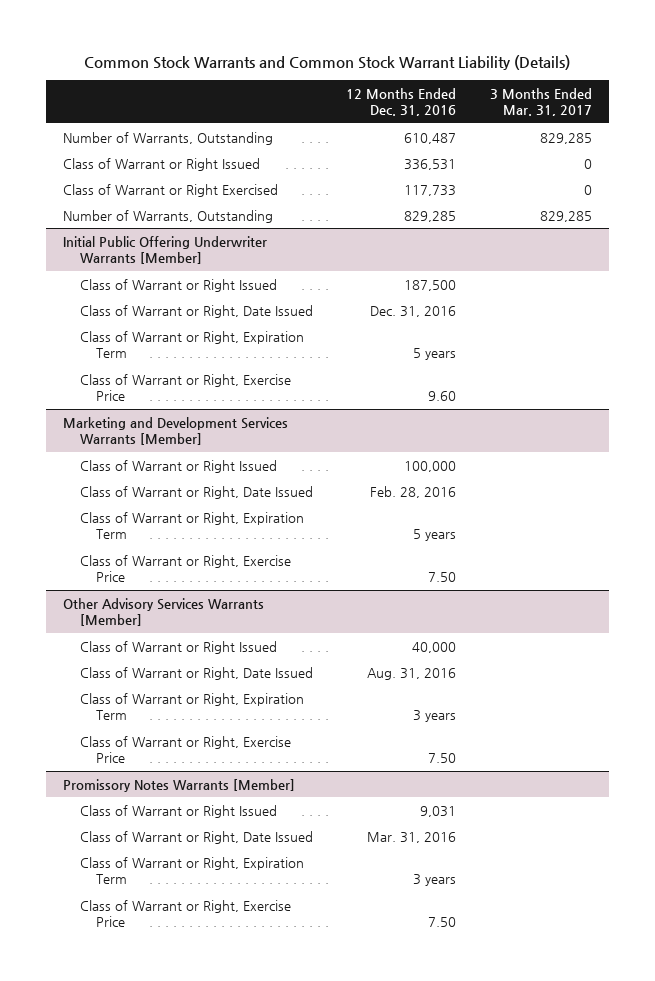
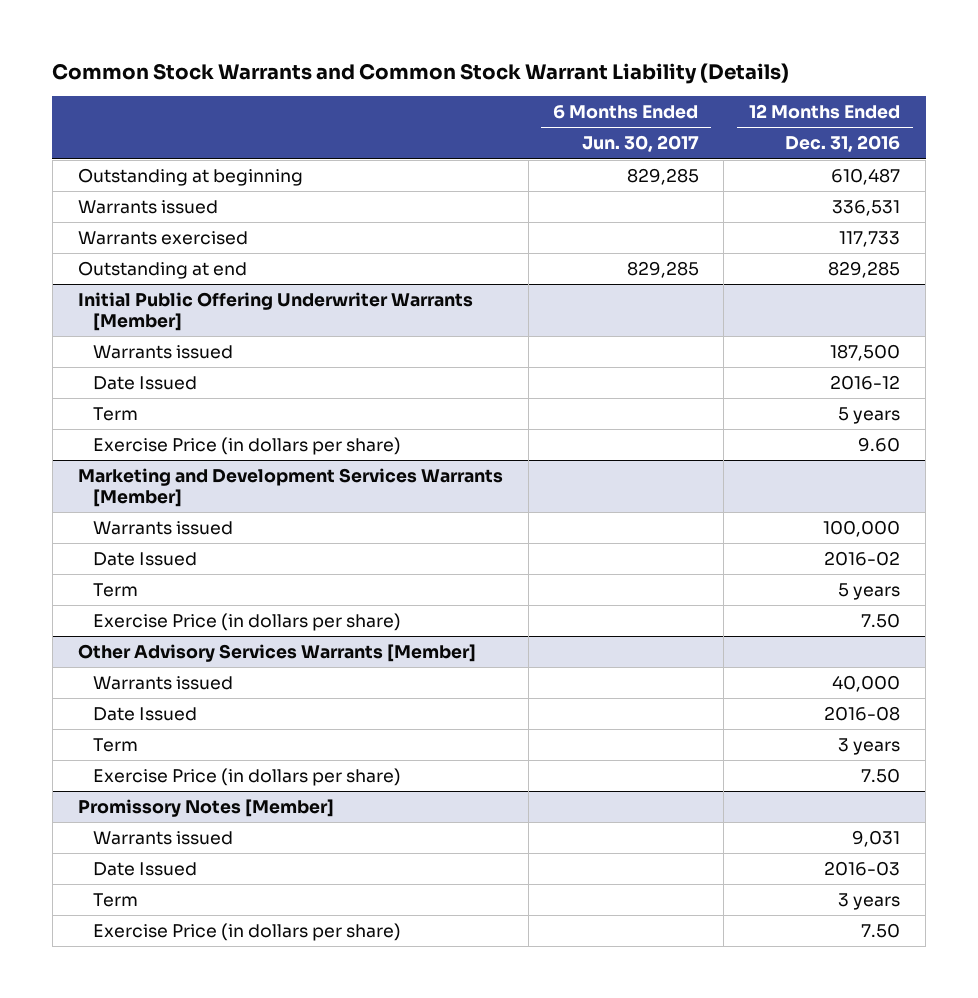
- | 12 Months Ended Dec. 31, 2016 | 3 Months Ended Mar. 31, 2017
+ | 6 Months Ended Jun. 30, 2017 | 12 Months Ended Dec. 31, 2016
- Number of Warrants, Outstanding | 610,487 | 829,285
- Class of Warrant or Right Issued | 336,531 | 0
- Class of Warrant or Right Exercised | 117,733 | 0
- Number of Warrants, Outstanding | 829,285 | 829,285
+ Outstanding at beginning | 829,285 | 610,487
+ Warrants issued | | 336,531
+ Warrants exercised | | 117,733
+ Outstanding at end | 829,285 | 829,285
@ Initial Public Offering Underwriter Warrants [Member]
- Class of Warrant or Right Issued | 187,500 |
- Class of Warrant or Right, Date Issued | Dec. 31, 2016 |
- Class of Warrant or Right, Expiration Term | 5 years |
- Class of Warrant or Right, Exercise Price | 9.60 |
+ Warrants issued | | 187,500
+ Date Issued | | 2016-12
+ Term | | 5 years
+ Exercise Price (in dollars per share) | | 9.60
@ Marketing and Development Services Warrants [Member]
- Class of Warrant or Right Issued | 100,000 |
- Class of Warrant or Right, Date Issued | Feb. 28, 2016 |
- Class of Warrant or Right, Expiration Term | 5 years |
- Class of Warrant or Right, Exercise Price | 7.50 |
+ Warrants issued | | 100,000
+ Date Issued | | 2016-02
+ Term | | 5 years
+ Exercise Price (in dollars per share) | | 7.50
@ Other Advisory Services Warrants [Member]
- Class of Warrant or Right Issued | 40,000 |
- Class of Warrant or Right, Date Issued | Aug. 31, 2016 |
- Class of Warrant or Right, Expiration Term | 3 years |
- Class of Warrant or Right, Exercise Price | 7.50 |
- Promissory Notes Warrants [Member]
- Class of Warrant or Right Issued | 9,031 |
- Class of Warrant or Right, Date Issued | Mar. 31, 2016 |
- Class of Warrant or Right, Expiration Term | 3 years |
- Class of Warrant or Right, Exercise Price | 7.50 |
@ Other Advisory Services Warrants [Member]
+ Warrants issued | | 40,000
+ Date Issued | | 2016-08
+ Term | | 3 years
+ Exercise Price (in dollars per share) | | 7.50
+ Promissory Notes [Member]
+ Warrants issued | | 9,031
+ Date Issued | | 2016-03
+ Term | | 3 years
+ Exercise Price (in dollars per share) | | 7.50

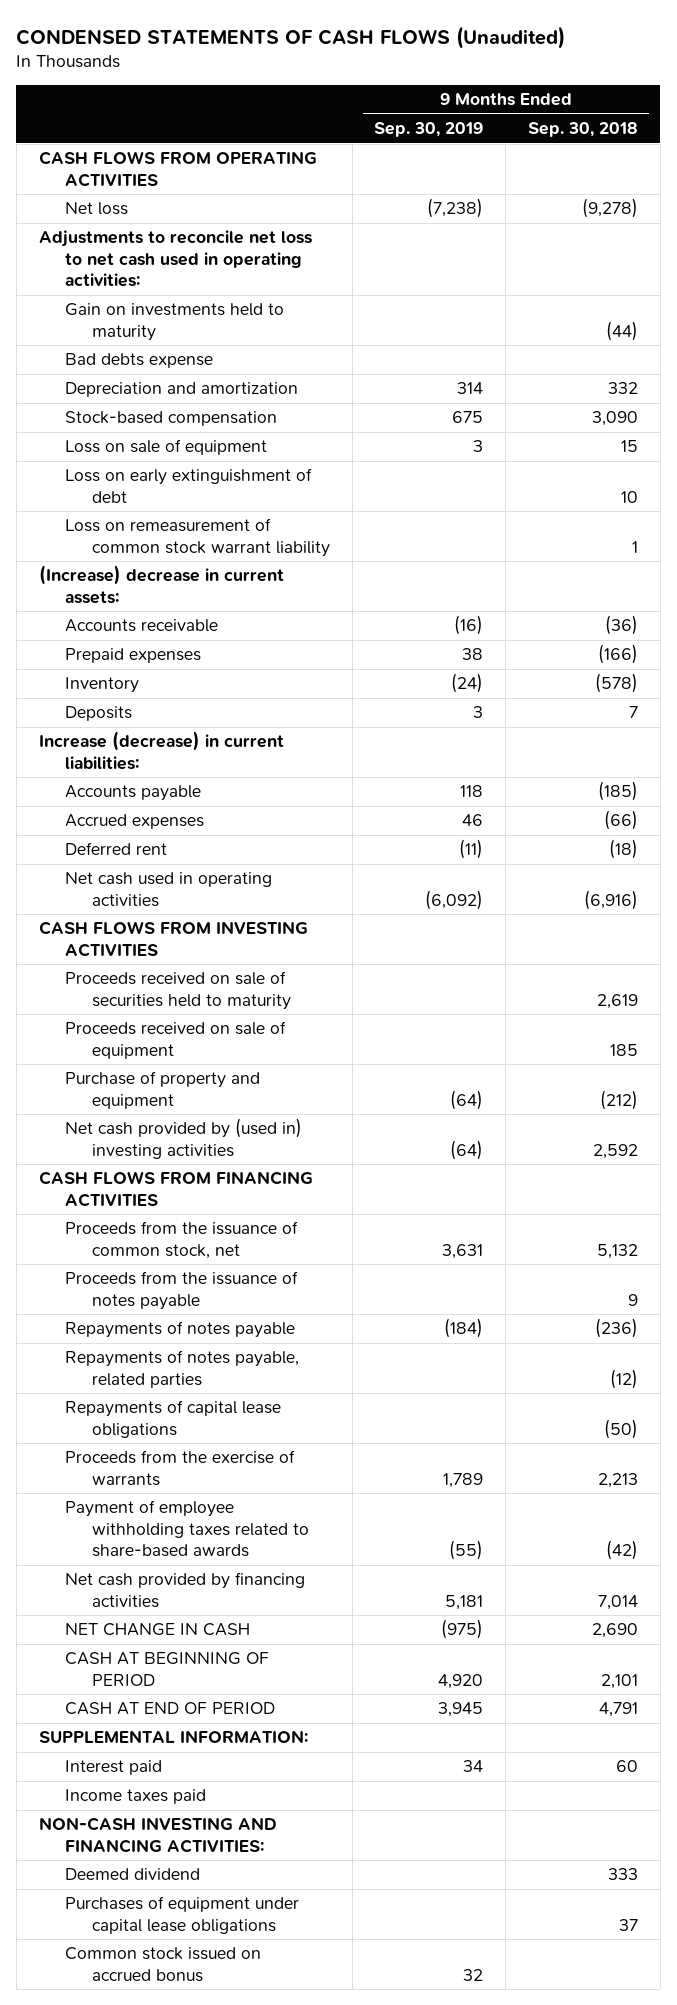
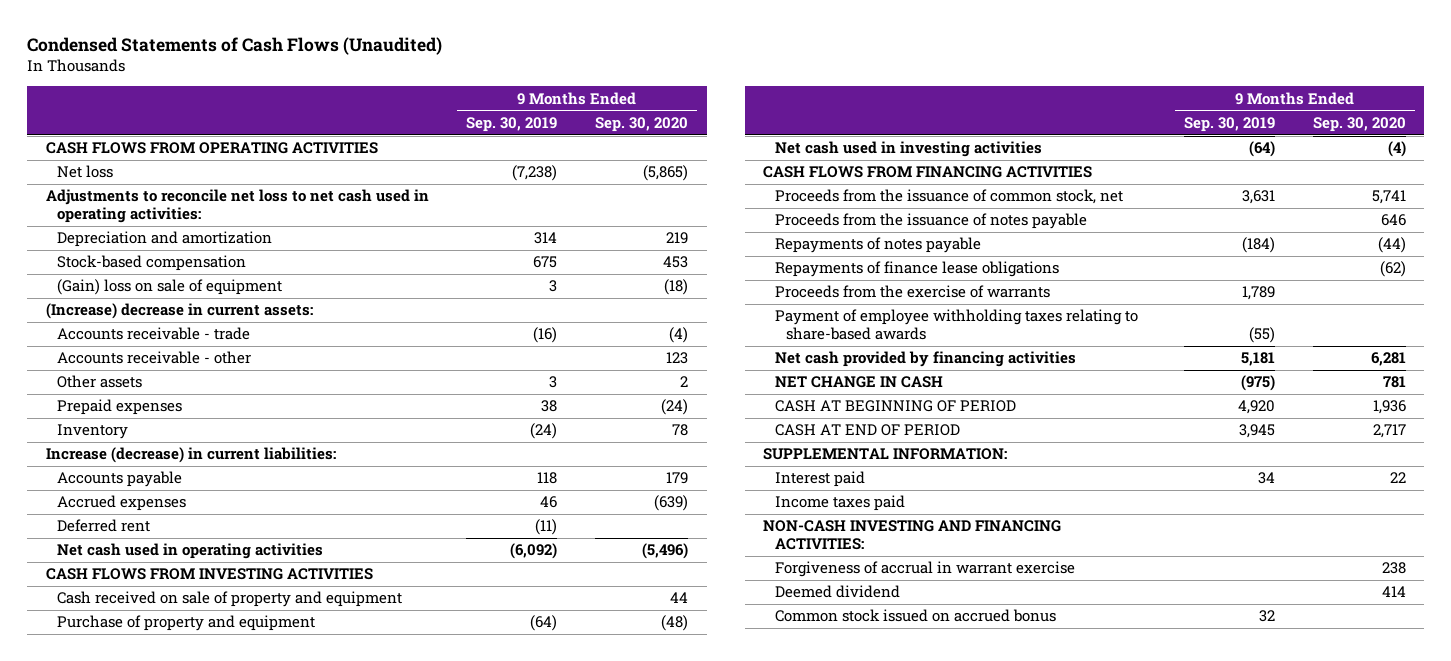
- CONDENSED STATEMENTS OF CASH FLOWS (Unaudited)
+ Condensed Statements of Cash Flows (Unaudited)
- | 9 Months Ended Sep. 30, 2019 | 9 Months Ended Sep. 30, 2018
+ | 9 Months Ended Sep. 30, 2019 | 9 Months Ended Sep. 30, 2020
- Gain on investments held to maturity | | (44)
- Bad debts expense
- Loss on sale of equipment | 3 | 15
- Loss on early extinguishment of debt | | 10
- Loss on remeasurement of common stock warrant liability | | 1
+ (Gain) loss on sale of equipment | 3 | (18)
- Accounts receivable | (16) | (36)
+ Accounts receivable - trade | (16) | (4)
+ Accounts receivable - other | | 123
+ Other assets | 3 | 2
- Deposits | 3 | 7
- Proceeds received on sale of securities held to maturity | | 2,619
- Proceeds received on sale of equipment | | 185
+ Cash received on sale of property and equipment | | 44
- Net cash provided by (used in) investing activities | (64) | 2,592
+ Net cash used in investing activities | (64) | (4)
- Repayments of notes payable, related parties | | (12)
- Repayments of capital lease obligations | | (50)
+ Repayments of finance lease obligations | | (62)
- Payment of employee withholding taxes related to share-based awards | (55) | (42)
+ Payment of employee withholding taxes relating to share-based awards | (55) |
+ Forgiveness of accrual in warrant exercise | | 238
- Purchases of equipment under capital lease obligations | | 37

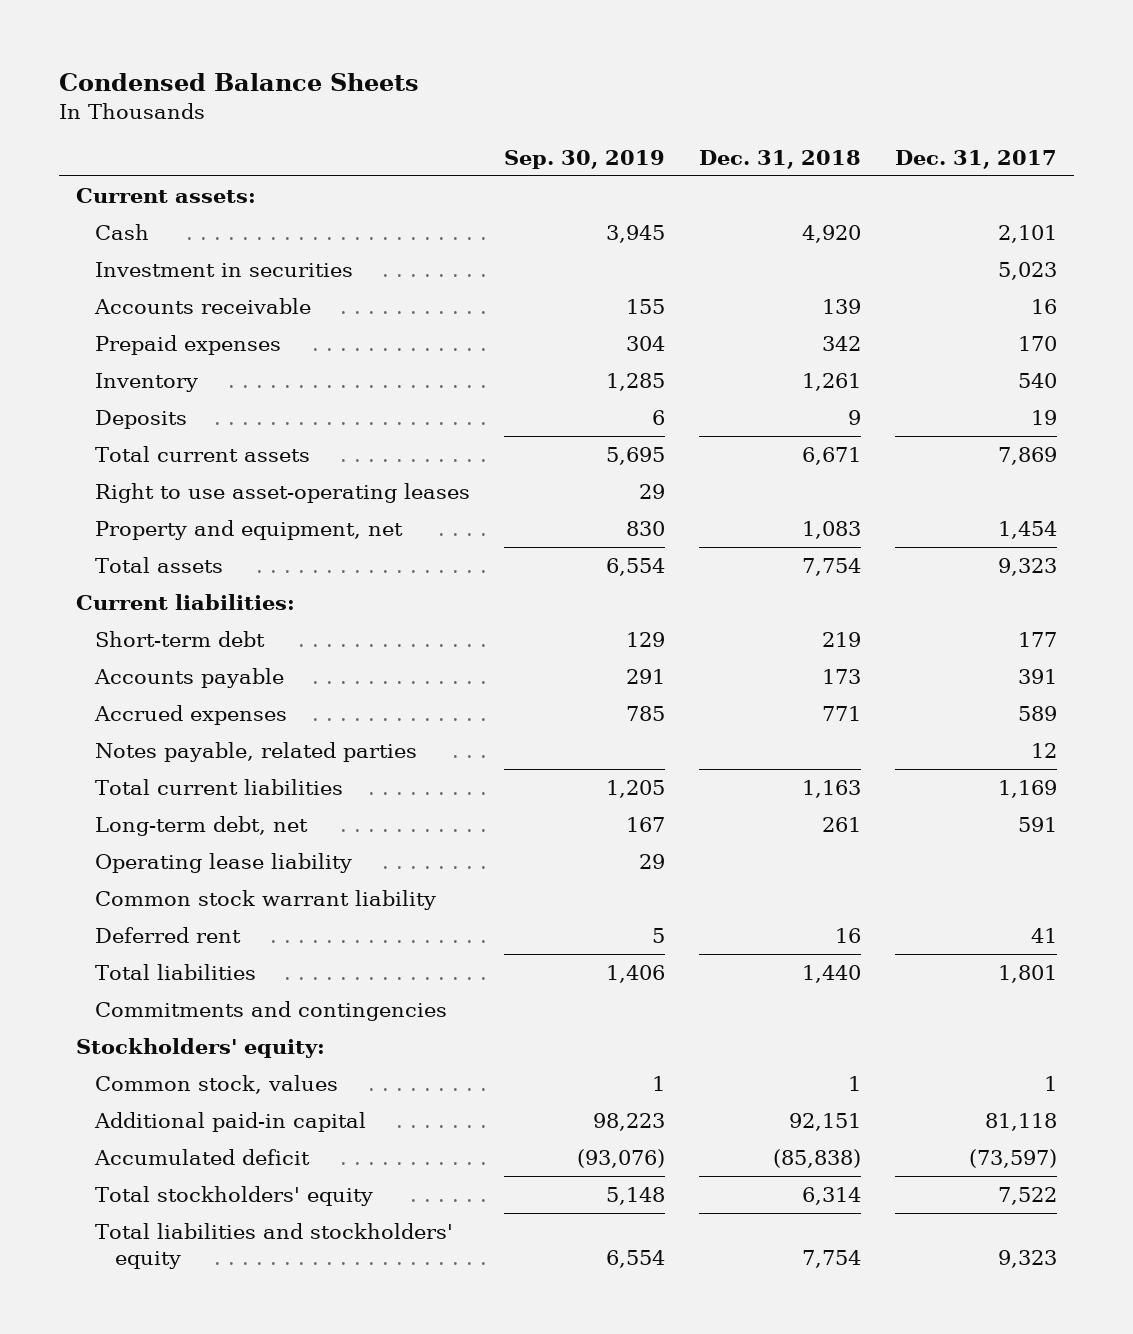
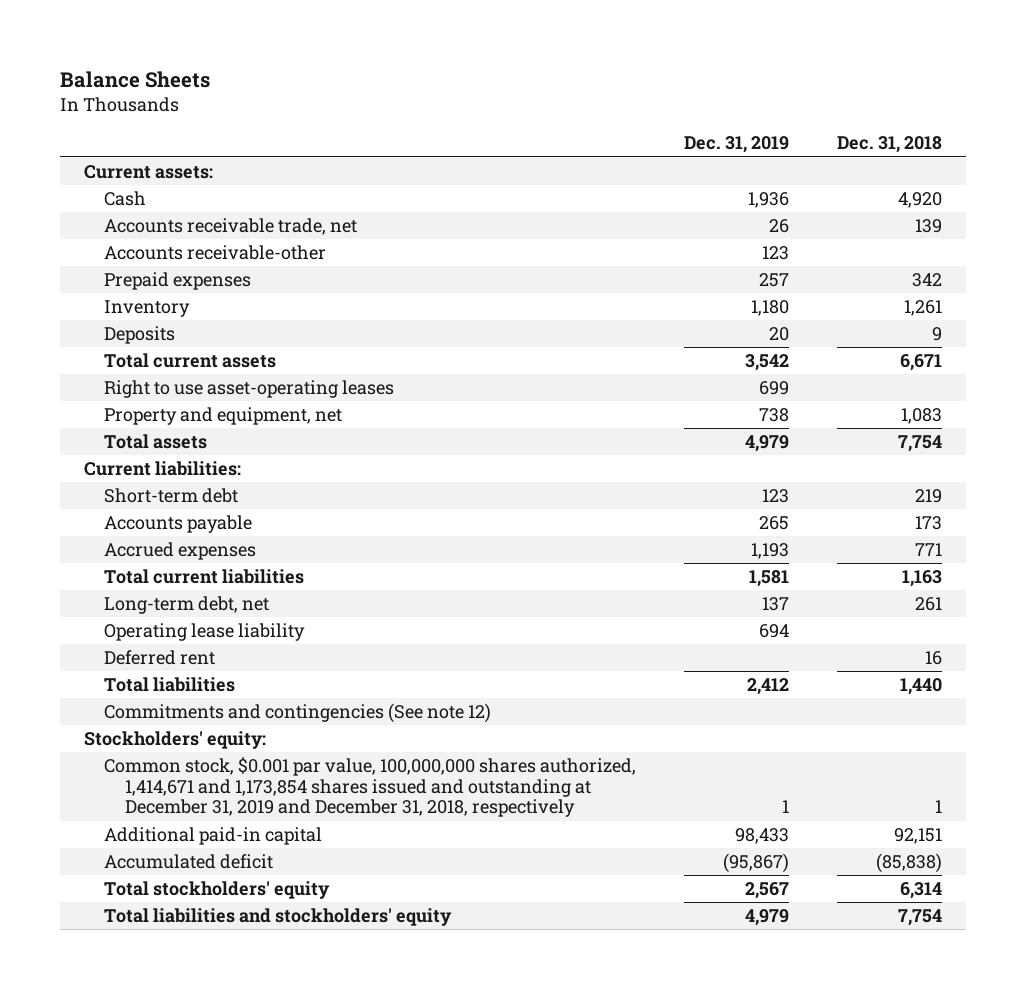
- Condensed Balance Sheets
+ Balance Sheets
- | Sep. 30, 2019 | Dec. 31, 2018 | Dec. 31, 2017
+ | Dec. 31, 2019 | Dec. 31, 2018
- Investment in securities | | | 5,023
- Accounts receivable | 155 | 139 | 16
+ Accounts receivable trade, net | 26 | 139
+ Accounts receivable-other | 123 |
- Notes payable, related parties | | | 12
- Common stock warrant liability
- Commitments and contingencies
+ Commitments and contingencies (See note 12)
- Common stock, values | 1 | 1 | 1
+ Common stock, $0.001 par value, 100,000,000 shares authorized, 1,414,671 and 1,173,854 shares issued and outstanding at December 31, 2019 and December 31, 2018, respectively | 1 | 1

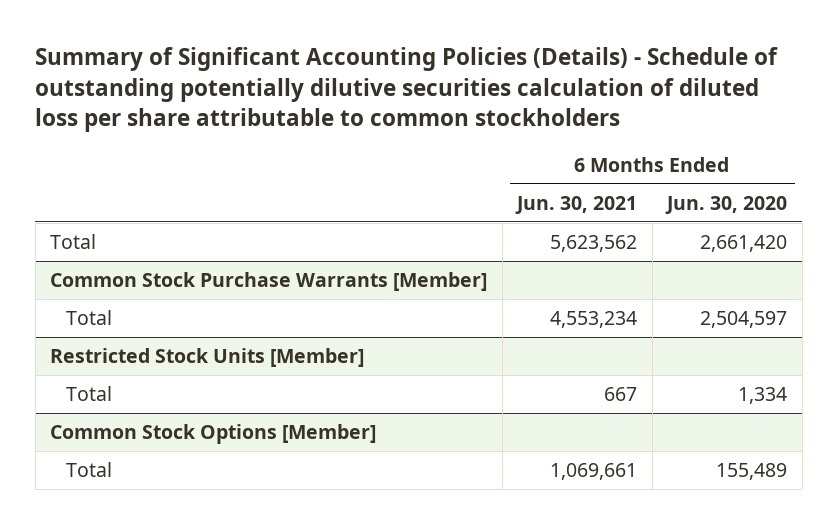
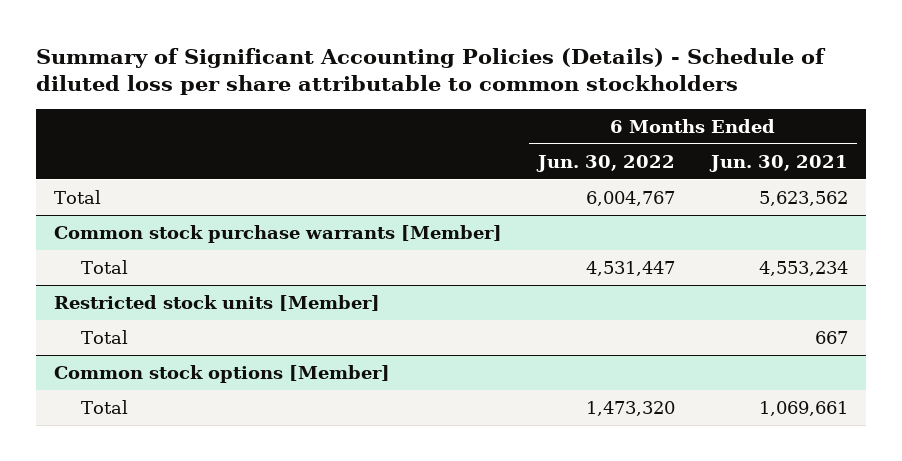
- Summary of Significant Accounting Policies (Details) - Schedule of outstanding potentially dilutive securities calculation of diluted loss per share attributable to common stockholders
+ Summary of Significant Accounting Policies (Details) - Schedule of diluted loss per share attributable to common stockholders
- | 6 Months Ended Jun. 30, 2021 | 6 Months Ended Jun. 30, 2020
+ | 6 Months Ended Jun. 30, 2022 | 6 Months Ended Jun. 30, 2021
- Common Stock Purchase Warrants [Member]
+ Common stock purchase warrants [Member]
- Restricted Stock Units [Member]
+ Restricted stock units [Member]
- Common Stock Options [Member]
+ Common stock options [Member]

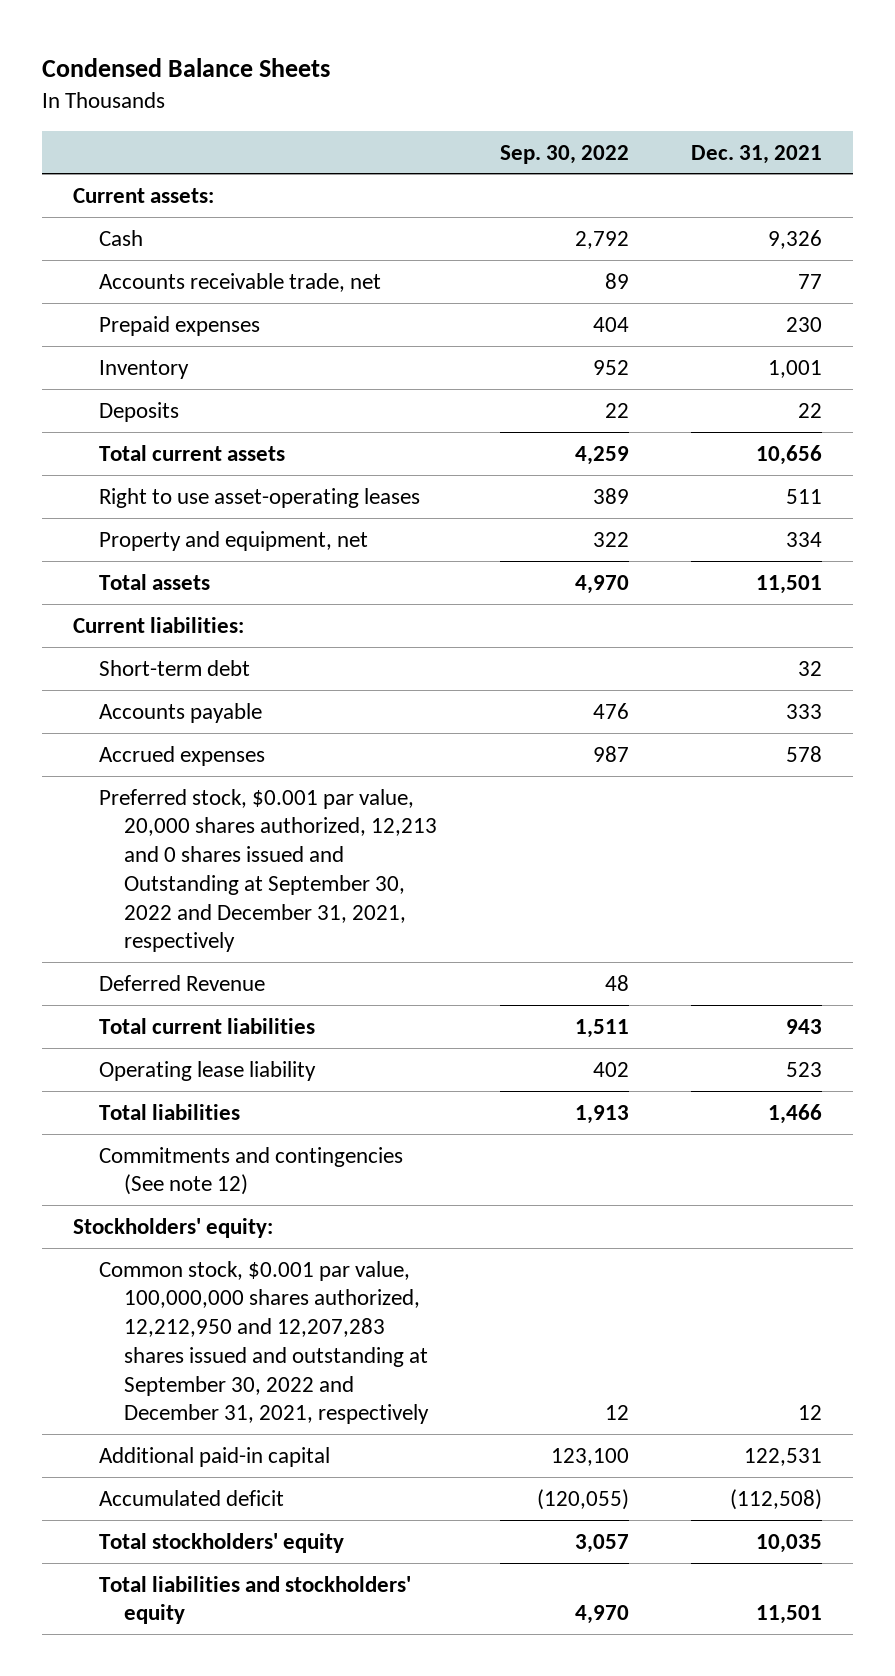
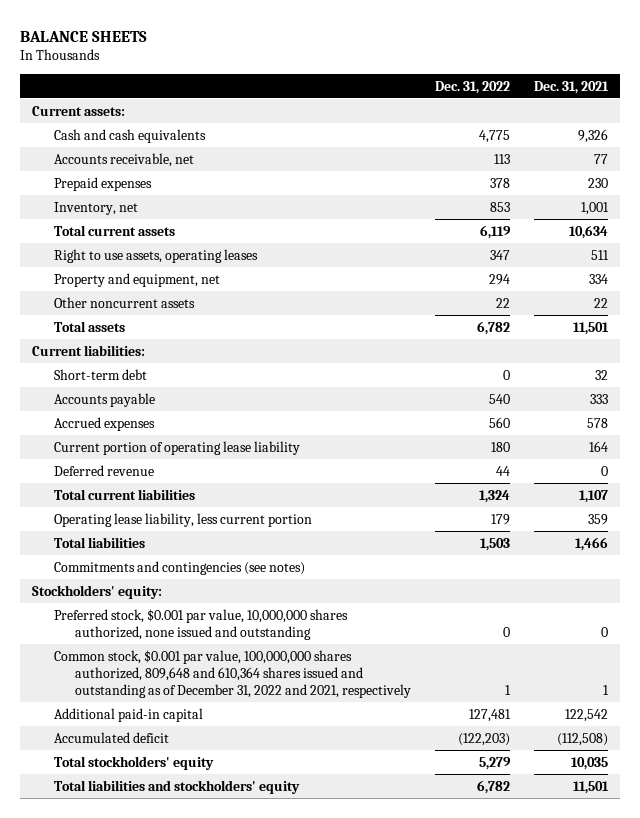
- Condensed Balance Sheets
+ BALANCE SHEETS
- | Sep. 30, 2022 | Dec. 31, 2021
+ | Dec. 31, 2022 | Dec. 31, 2021
- Cash | 2,792 | 9,326
- Accounts receivable trade, net | 89 | 77
+ Cash and cash equivalents | 4,775 | 9,326
+ Accounts receivable, net | 113 | 77
- Inventory | 952 | 1,001
- Deposits | 22 | 22
- Total current assets | 4,259 | 10,656
- Right to use asset-operating leases | 389 | 511
+ Inventory, net | 853 | 1,001
+ Total current assets | 6,119 | 10,634
+ Right to use assets, operating leases | 347 | 511
+ Other noncurrent assets | 22 | 22
- Preferred stock, $0.001 par value, 20,000 shares authorized, 12,213 and 0 shares issued and Outstanding at September 30, 2022 and December 31, 2021, respectively
- Deferred Revenue | 48 |
- Total current liabilities | 1,511 | 943
- Operating lease liability | 402 | 523
+ Current portion of operating lease liability | 180 | 164
+ Deferred revenue | 44 | 0
+ Total current liabilities | 1,324 | 1,107
+ Operating lease liability, less current portion | 179 | 359
- Commitments and contingencies (See note 12)
+ Commitments and contingencies (see notes)
- Common stock, $0.001 par value, 100,000,000 shares authorized, 12,212,950 and 12,207,283 shares issued and outstanding at September 30, 2022 and December 31, 2021, respectively | 12 | 12
- Additional paid-in capital | 123,100 | 122,531
+ Preferred stock, $0.001 par value, 10,000,000 shares authorized, none issued and outstanding | 0 | 0
+ Common stock, $0.001 par value, 100,000,000 shares authorized, 809,648 and 610,364 shares issued and outstanding as of December 31, 2022 and 2021, respectively | 1 | 1
+ Additional paid-in capital | 127,481 | 122,542

